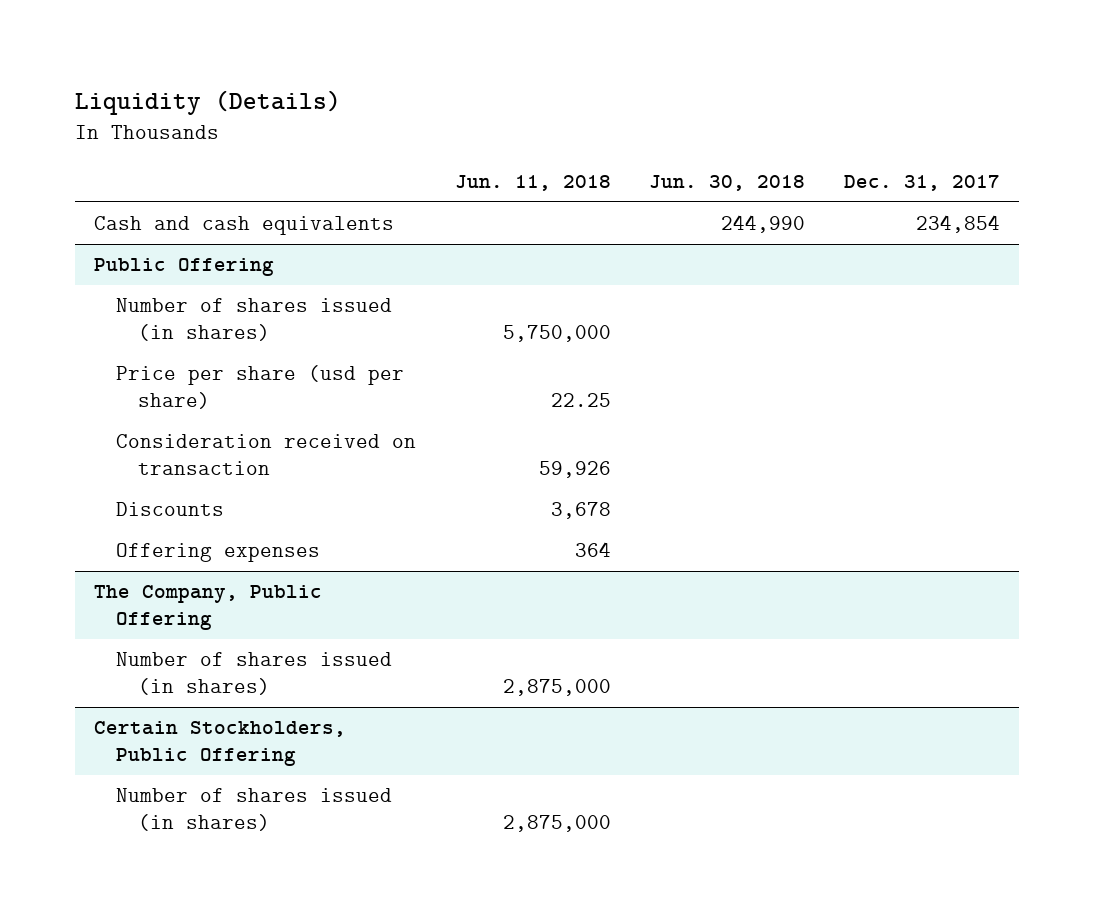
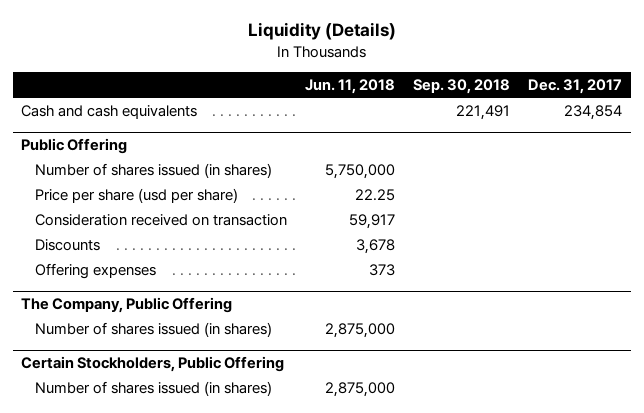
- | Jun. 11, 2018 | Jun. 30, 2018 | Dec. 31, 2017
+ | Jun. 11, 2018 | Sep. 30, 2018 | Dec. 31, 2017
@ Public Offering
- Consideration received on transaction | 59,926 | |
+ Consideration received on transaction | 59,917 | |
- Offering expenses | 364 | |
+ Offering expenses | 373 | |

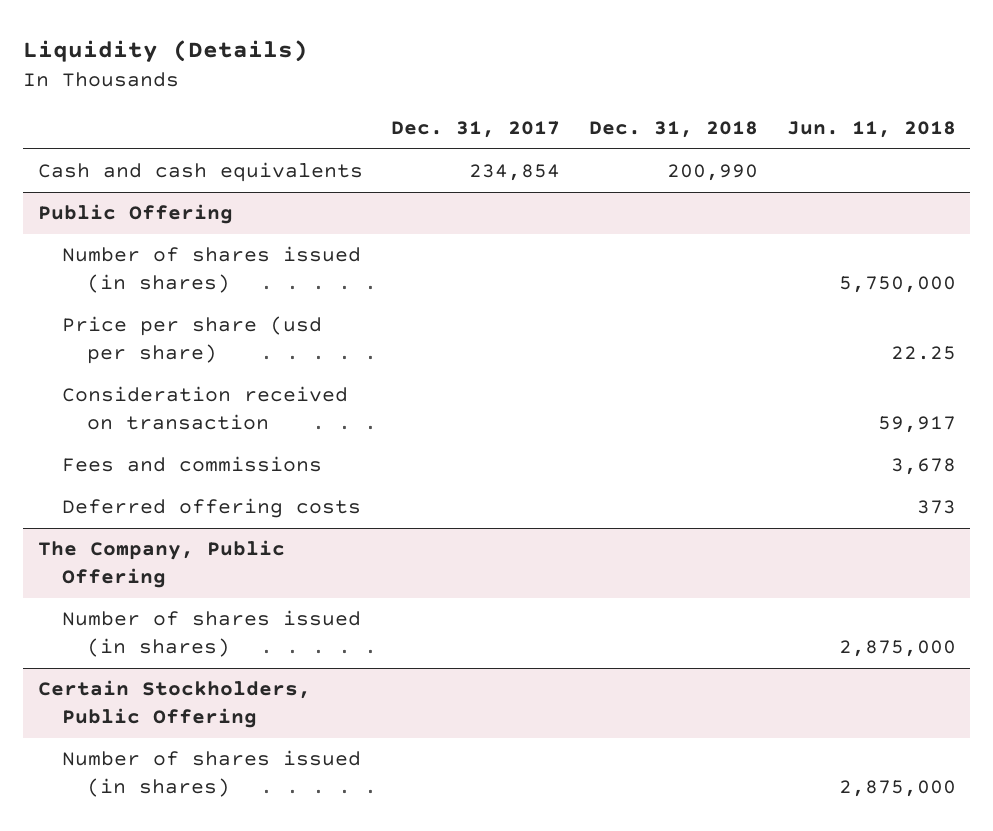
- | Jun. 11, 2018 | Sep. 30, 2018 | Dec. 31, 2017
+ | Dec. 31, 2017 | Dec. 31, 2018 | Jun. 11, 2018
@ Public Offering
- Discounts | 3,678 | |
- Offering expenses | 373 | |
+ Fees and commissions | | | 3,678
+ Deferred offering costs | | | 373

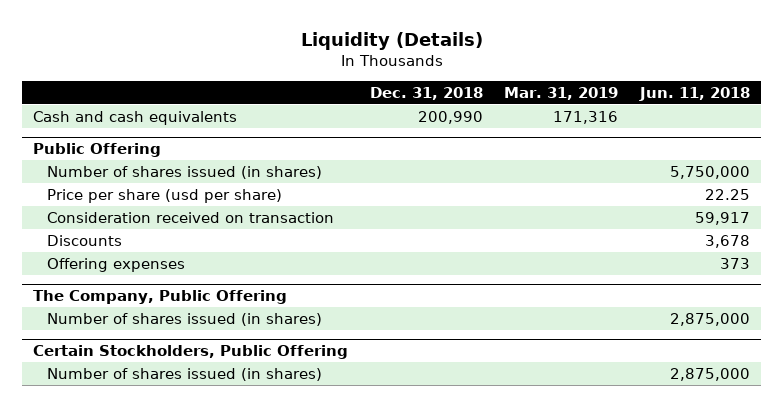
- | Dec. 31, 2017 | Dec. 31, 2018 | Jun. 11, 2018
+ | Dec. 31, 2018 | Mar. 31, 2019 | Jun. 11, 2018
@ Public Offering
- Fees and commissions | | | 3,678
- Deferred offering costs | | | 373
+ Discounts | | | 3,678
+ Offering expenses | | | 373

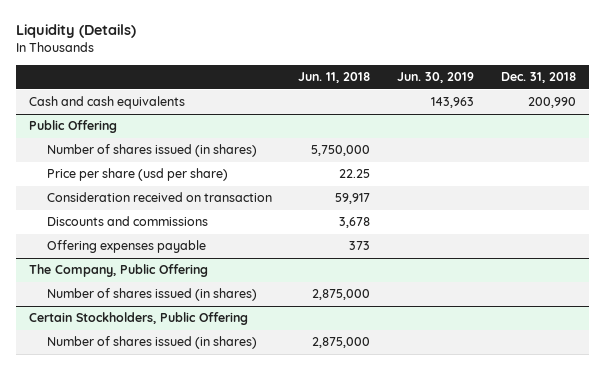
- | Dec. 31, 2018 | Mar. 31, 2019 | Jun. 11, 2018
+ | Jun. 11, 2018 | Jun. 30, 2019 | Dec. 31, 2018
@ Public Offering
- Discounts | | | 3,678
- Offering expenses | | | 373
+ Discounts and commissions | 3,678 | |
+ Offering expenses payable | 373 | |

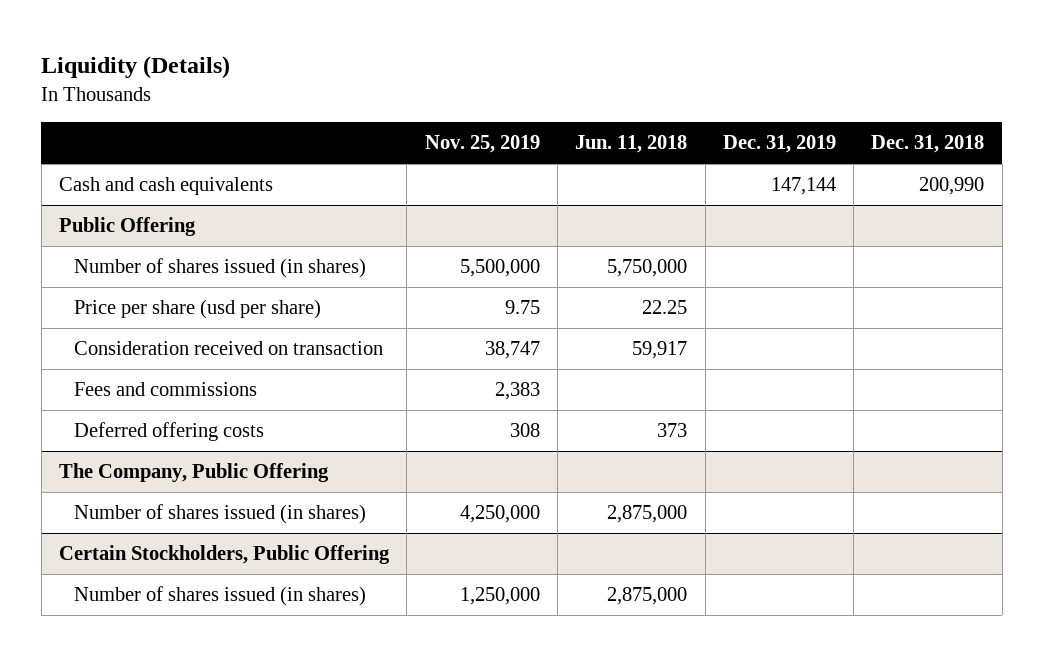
- | Jun. 11, 2018 | Jun. 30, 2019 | Dec. 31, 2018
+ | Nov. 25, 2019 | Jun. 11, 2018 | Dec. 31, 2019 | Dec. 31, 2018
@ Public Offering
- Discounts and commissions | 3,678 | |
- Offering expenses payable | 373 | |
+ Fees and commissions | 2,383 | | |
+ Deferred offering costs | 308 | 373 | |

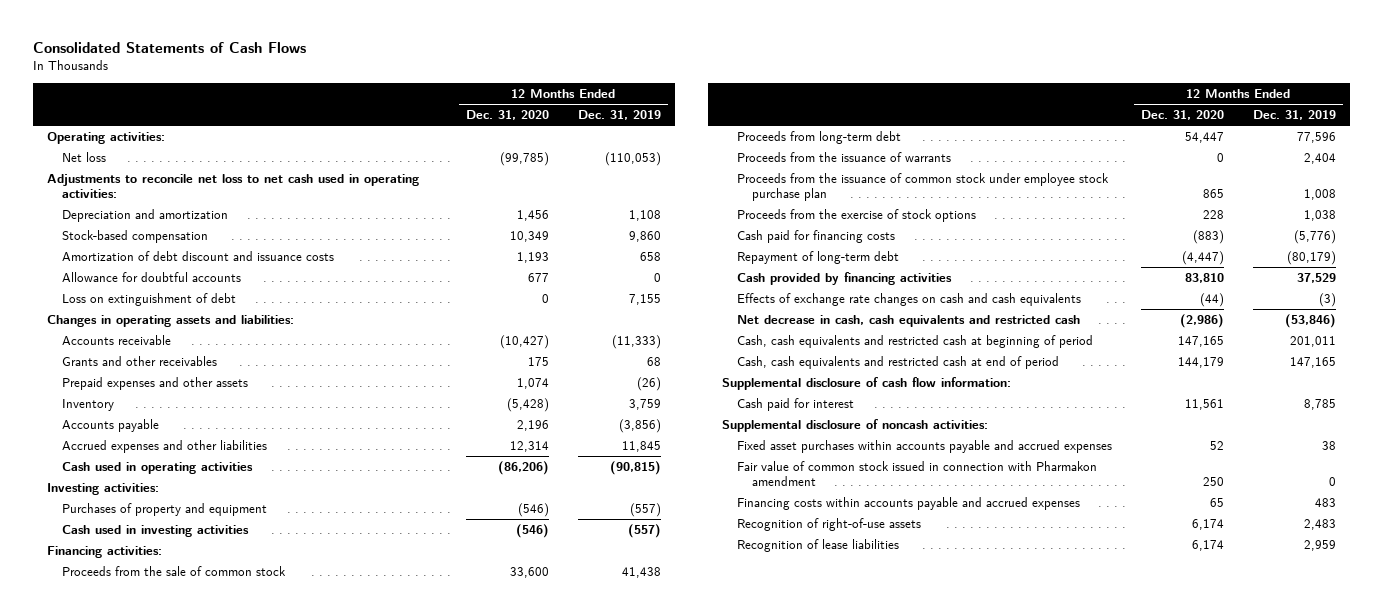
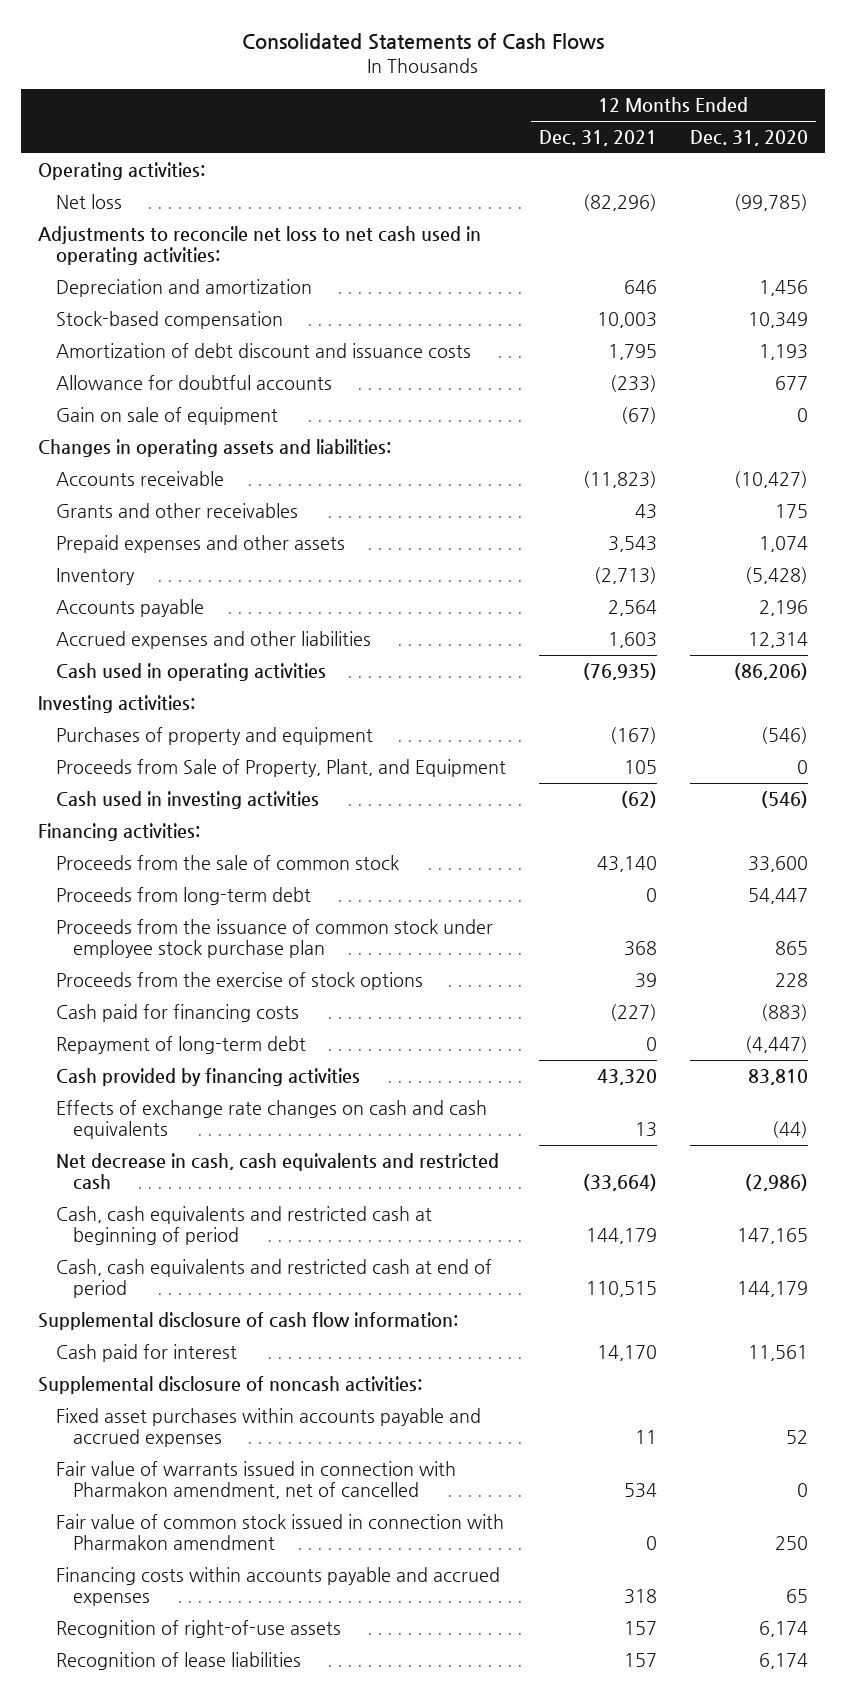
- | 12 Months Ended Dec. 31, 2020 | 12 Months Ended Dec. 31, 2019
+ | 12 Months Ended Dec. 31, 2021 | 12 Months Ended Dec. 31, 2020
- Loss on extinguishment of debt | 0 | 7,155
+ Gain on sale of equipment | (67) | 0
+ Proceeds from Sale of Property, Plant, and Equipment | 105 | 0
- Proceeds from the issuance of warrants | 0 | 2,404
+ Fair value of warrants issued in connection with Pharmakon amendment, net of cancelled | 534 | 0

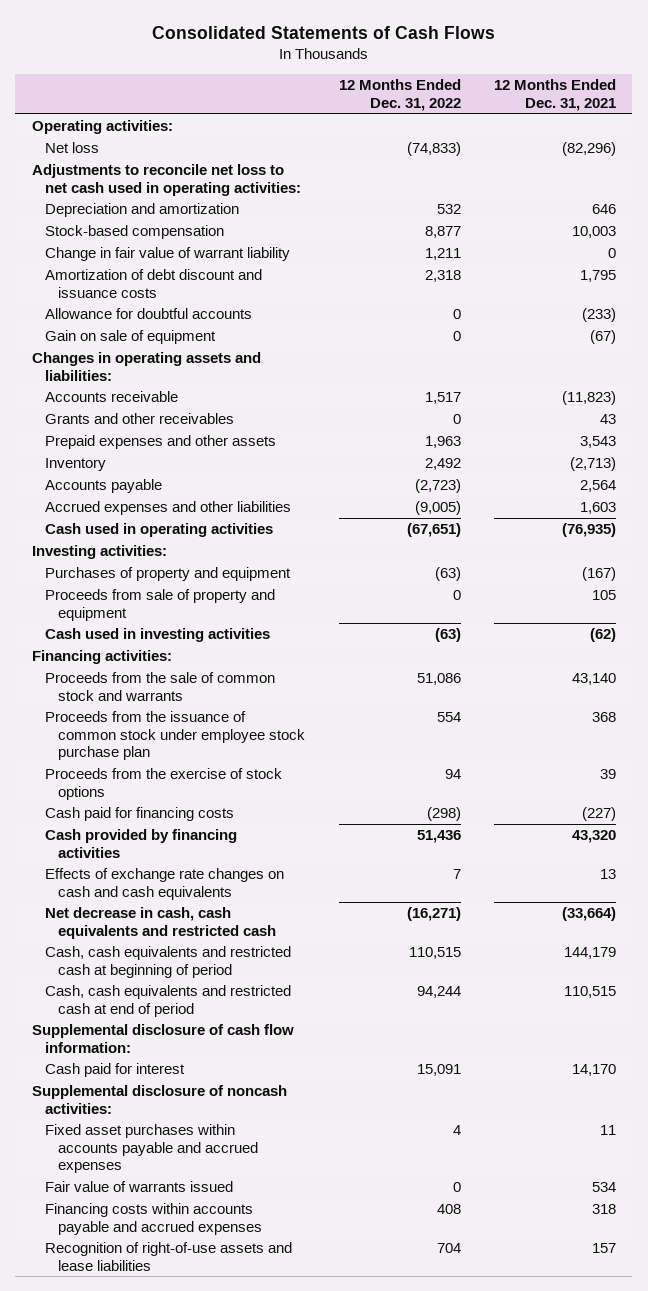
- | 12 Months Ended Dec. 31, 2021 | 12 Months Ended Dec. 31, 2020
+ | 12 Months Ended Dec. 31, 2022 | 12 Months Ended Dec. 31, 2021
+ Change in fair value of warrant liability | 1,211 | 0
- Proceeds from Sale of Property, Plant, and Equipment | 105 | 0
+ Proceeds from sale of property and equipment | 0 | 105
- Proceeds from the sale of common stock | 43,140 | 33,600
- Proceeds from long-term debt | 0 | 54,447
+ Proceeds from the sale of common stock and warrants | 51,086 | 43,140
- Repayment of long-term debt | 0 | (4,447)
- Fair value of warrants issued in connection with Pharmakon amendment, net of cancelled | 534 | 0
- Fair value of common stock issued in connection with Pharmakon amendment | 0 | 250
+ Fair value of warrants issued | 0 | 534
- Recognition of right-of-use assets | 157 | 6,174
- Recognition of lease liabilities | 157 | 6,174
+ Recognition of right-of-use assets and lease liabilities | 704 | 157

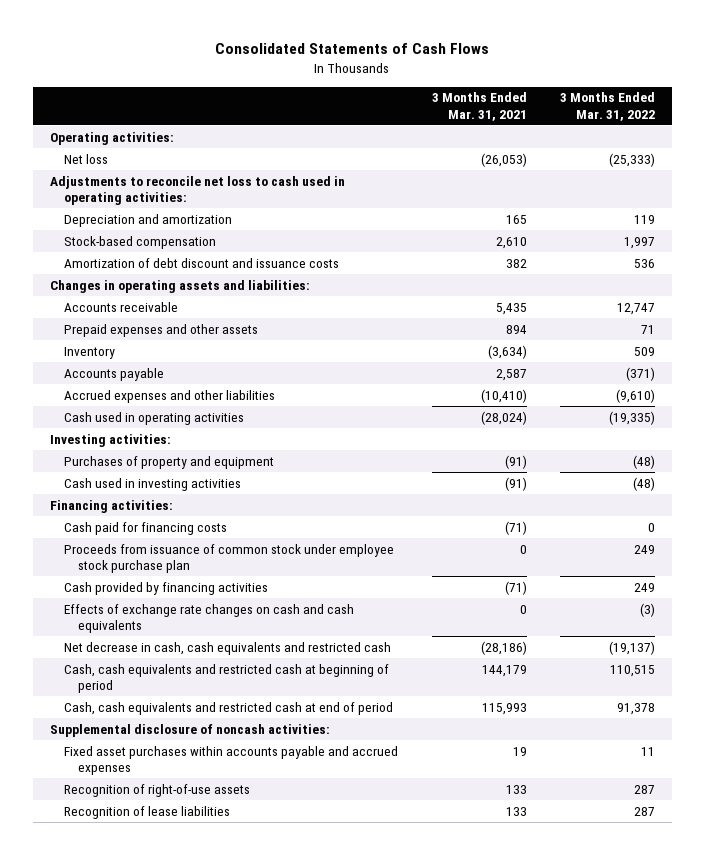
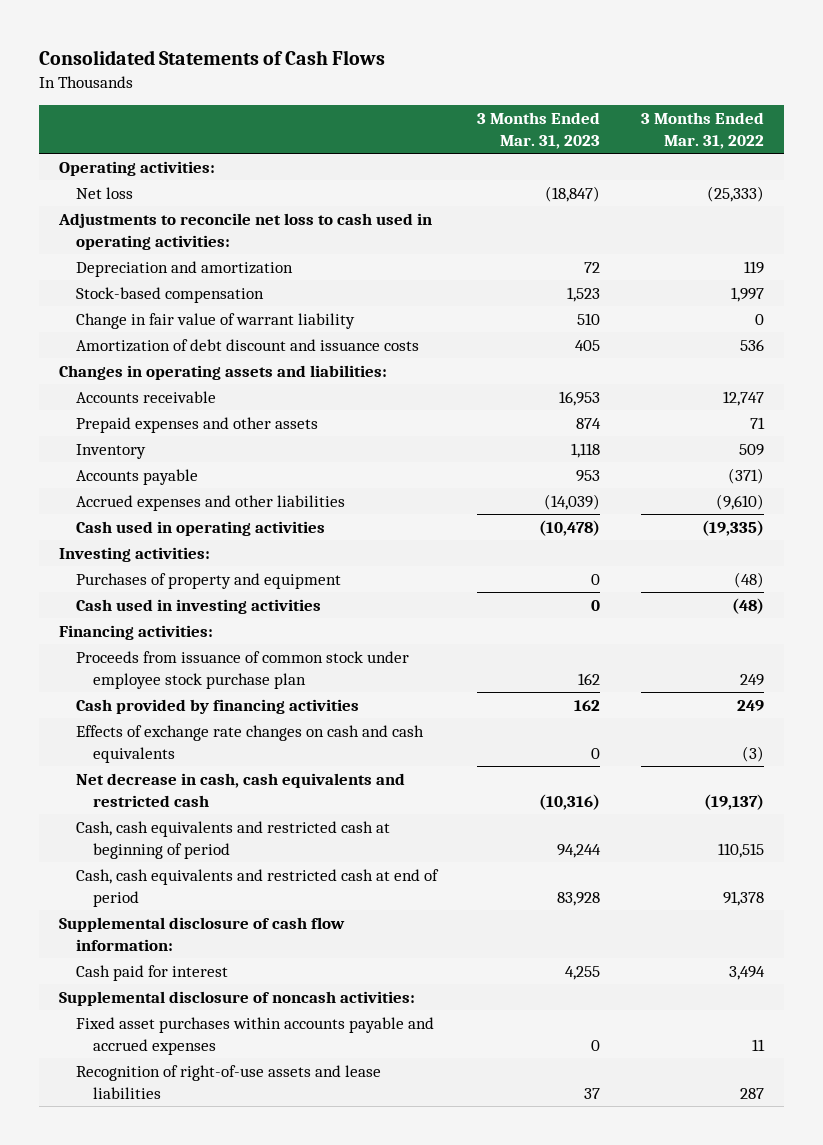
- | 3 Months Ended Mar. 31, 2021 | 3 Months Ended Mar. 31, 2022
+ | 3 Months Ended Mar. 31, 2023 | 3 Months Ended Mar. 31, 2022
+ Change in fair value of warrant liability | 510 | 0
- Cash paid for financing costs | (71) | 0
+ Supplemental disclosure of cash flow information:
+ Cash paid for interest | 4,255 | 3,494
- Recognition of right-of-use assets | 133 | 287
- Recognition of lease liabilities | 133 | 287
+ Recognition of right-of-use assets and lease liabilities | 37 | 287

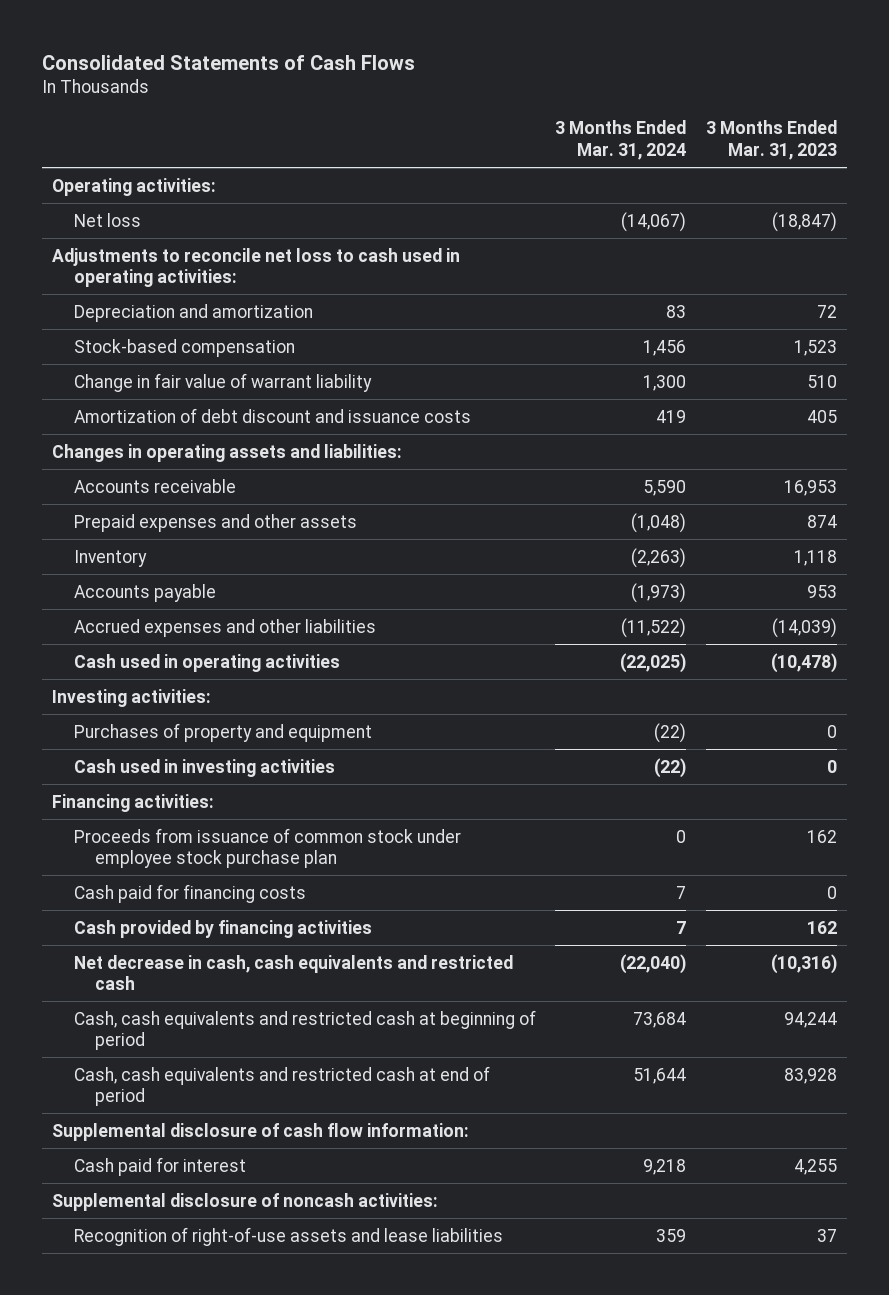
- | 3 Months Ended Mar. 31, 2023 | 3 Months Ended Mar. 31, 2022
+ | 3 Months Ended Mar. 31, 2024 | 3 Months Ended Mar. 31, 2023
+ Cash paid for financing costs | 7 | 0
- Effects of exchange rate changes on cash and cash equivalents | 0 | (3)
- Fixed asset purchases within accounts payable and accrued expenses | 0 | 11

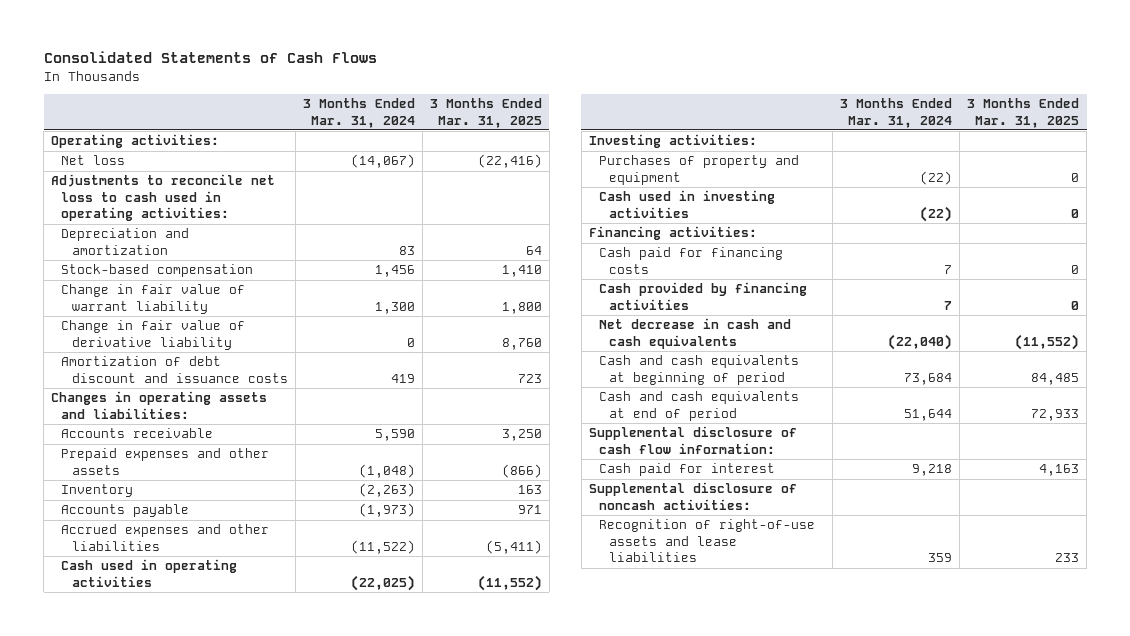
- | 3 Months Ended Mar. 31, 2024 | 3 Months Ended Mar. 31, 2023
+ | 3 Months Ended Mar. 31, 2024 | 3 Months Ended Mar. 31, 2025
+ Change in fair value of derivative liability | 0 | 8,760
- Proceeds from issuance of common stock under employee stock purchase plan | 0 | 162
- Net decrease in cash, cash equivalents and restricted cash | (22,040) | (10,316)
- Cash, cash equivalents and restricted cash at beginning of period | 73,684 | 94,244
- Cash, cash equivalents and restricted cash at end of period | 51,644 | 83,928
+ Net decrease in cash and cash equivalents | (22,040) | (11,552)
+ Cash and cash equivalents at beginning of period | 73,684 | 84,485
+ Cash and cash equivalents at end of period | 51,644 | 72,933

